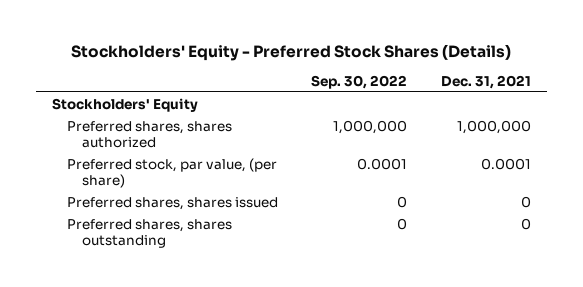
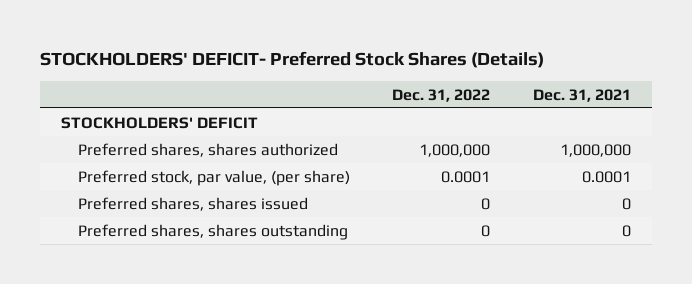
- Stockholders' Equity - Preferred Stock Shares (Details)
+ STOCKHOLDERS' DEFICIT- Preferred Stock Shares (Details)
- | Sep. 30, 2022 | Dec. 31, 2021
+ | Dec. 31, 2022 | Dec. 31, 2021
- Stockholders' Equity
+ STOCKHOLDERS' DEFICIT

